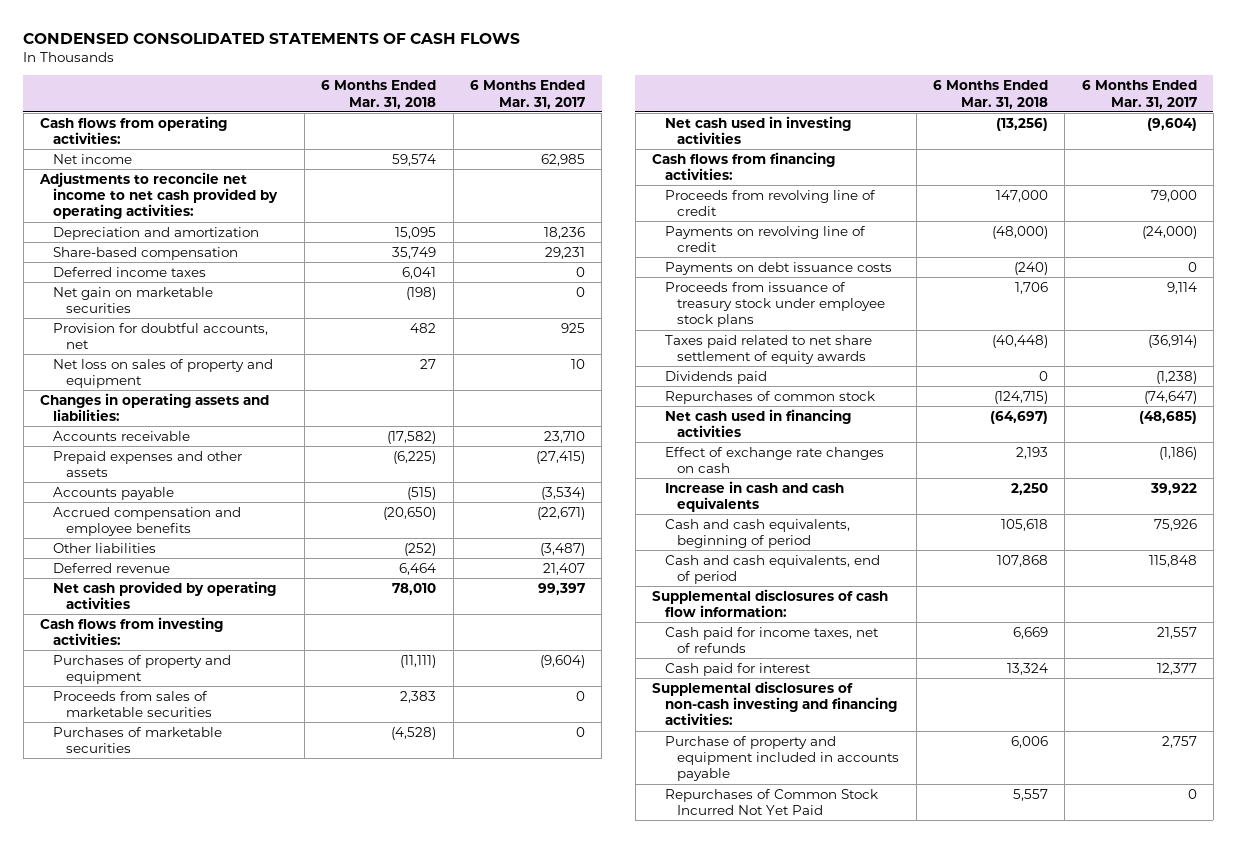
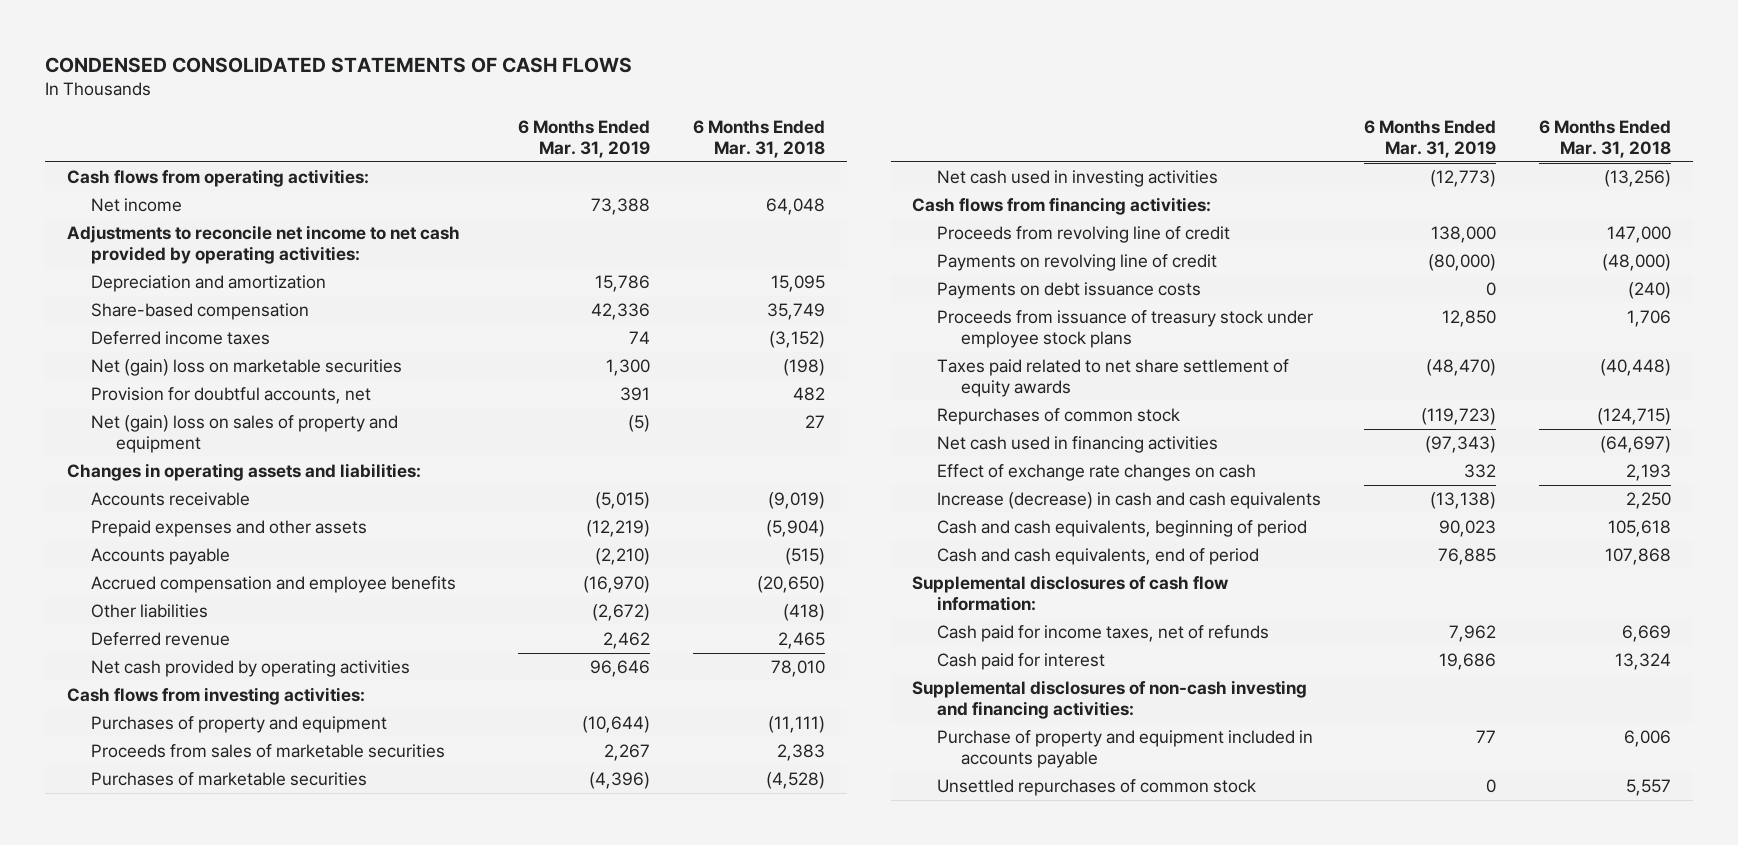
- | 6 Months Ended Mar. 31, 2018 | 6 Months Ended Mar. 31, 2017
+ | 6 Months Ended Mar. 31, 2019 | 6 Months Ended Mar. 31, 2018
- Net income | 59,574 | 62,985
+ Net income | 73,388 | 64,048
- Deferred income taxes | 6,041 | 0
- Net gain on marketable securities | (198) | 0
+ Deferred income taxes | 74 | (3,152)
+ Net (gain) loss on marketable securities | 1,300 | (198)
- Net loss on sales of property and equipment | 27 | 10
+ Net (gain) loss on sales of property and equipment | (5) | 27
- Accounts receivable | (17,582) | 23,710
- Prepaid expenses and other assets | (6,225) | (27,415)
+ Accounts receivable | (5,015) | (9,019)
+ Prepaid expenses and other assets | (12,219) | (5,904)
- Other liabilities | (252) | (3,487)
- Deferred revenue | 6,464 | 21,407
+ Other liabilities | (2,672) | (418)
+ Deferred revenue | 2,462 | 2,465
- Dividends paid | 0 | (1,238)
- Increase in cash and cash equivalents | 2,250 | 39,922
+ Increase (decrease) in cash and cash equivalents | (13,138) | 2,250
- Repurchases of Common Stock Incurred Not Yet Paid | 5,557 | 0
+ Unsettled repurchases of common stock | 0 | 5,557

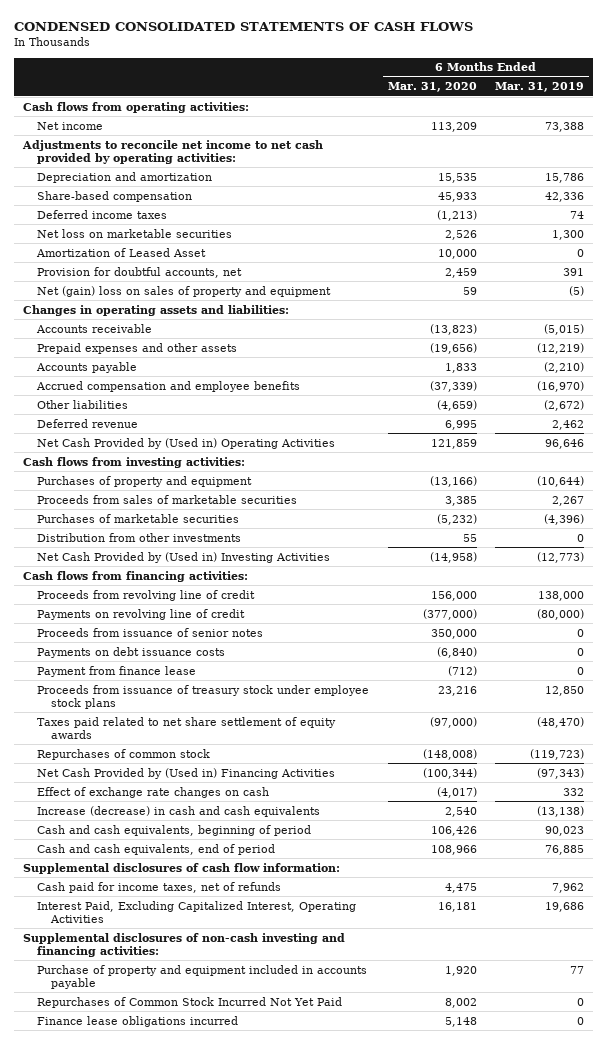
- | 6 Months Ended Mar. 31, 2019 | 6 Months Ended Mar. 31, 2018
+ | 6 Months Ended Mar. 31, 2020 | 6 Months Ended Mar. 31, 2019
- Net (gain) loss on marketable securities | 1,300 | (198)
+ Net loss on marketable securities | 2,526 | 1,300
+ Amortization of Leased Asset | 10,000 | 0
- Net cash provided by operating activities | 96,646 | 78,010
+ Net Cash Provided by (Used in) Operating Activities | 121,859 | 96,646
- Net cash used in investing activities | (12,773) | (13,256)
+ Distribution from other investments | 55 | 0
+ Net Cash Provided by (Used in) Investing Activities | (14,958) | (12,773)
+ Proceeds from issuance of senior notes | 350,000 | 0
+ Payment from finance lease | (712) | 0
- Net cash used in financing activities | (97,343) | (64,697)
+ Net Cash Provided by (Used in) Financing Activities | (100,344) | (97,343)
- Cash paid for interest | 19,686 | 13,324
+ Interest Paid, Excluding Capitalized Interest, Operating Activities | 16,181 | 19,686
- Unsettled repurchases of common stock | 0 | 5,557
+ Repurchases of Common Stock Incurred Not Yet Paid | 8,002 | 0
+ Finance lease obligations incurred | 5,148 | 0

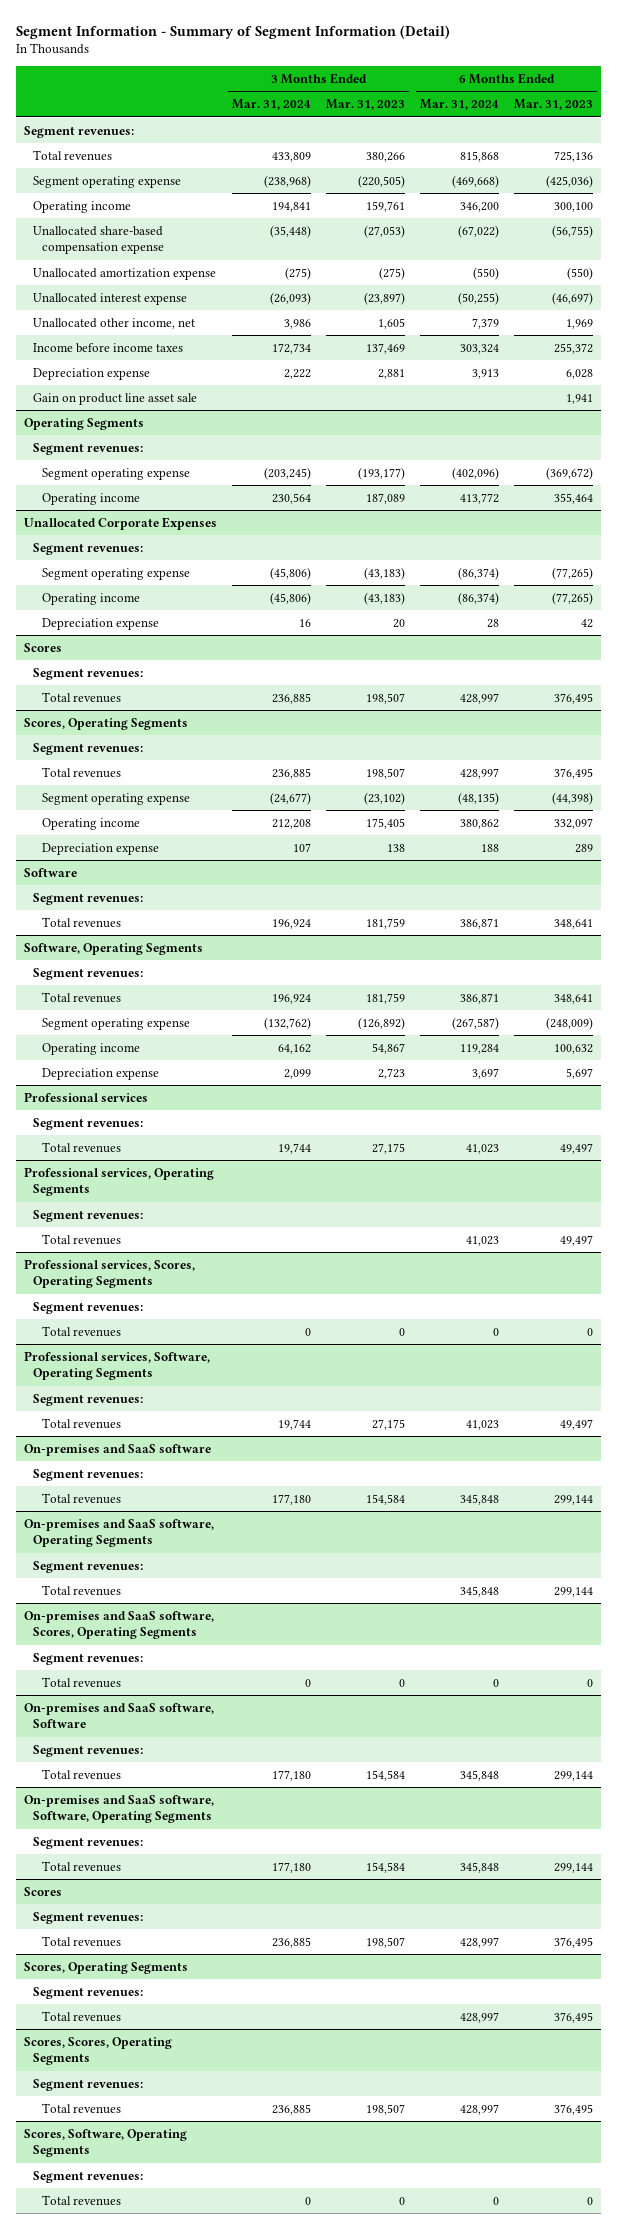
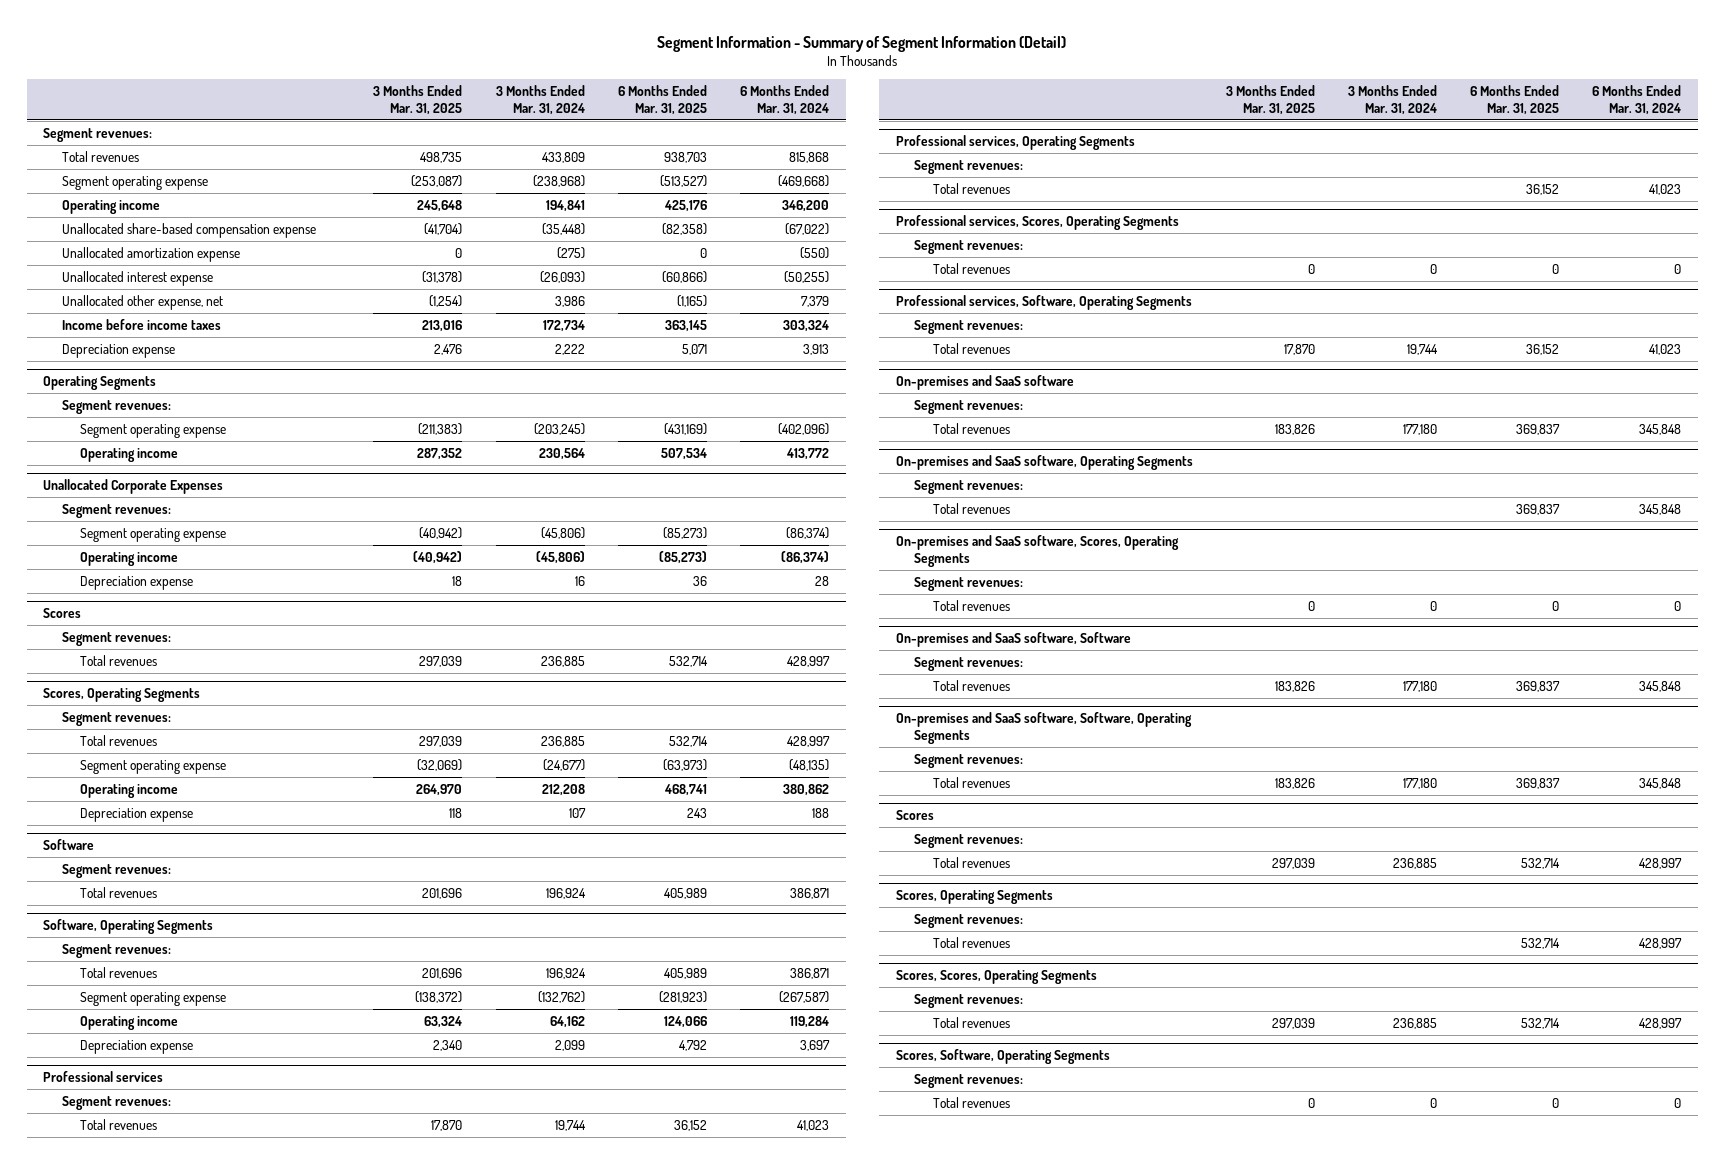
- | 3 Months Ended Mar. 31, 2024 | 3 Months Ended Mar. 31, 2023 | 6 Months Ended Mar. 31, 2024 | 6 Months Ended Mar. 31, 2023
+ | 3 Months Ended Mar. 31, 2025 | 3 Months Ended Mar. 31, 2024 | 6 Months Ended Mar. 31, 2025 | 6 Months Ended Mar. 31, 2024
- Unallocated other income, net | 3,986 | 1,605 | 7,379 | 1,969
+ Unallocated other expense, net | (1,254) | 3,986 | (1,165) | 7,379
- Gain on product line asset sale | | | | 1,941

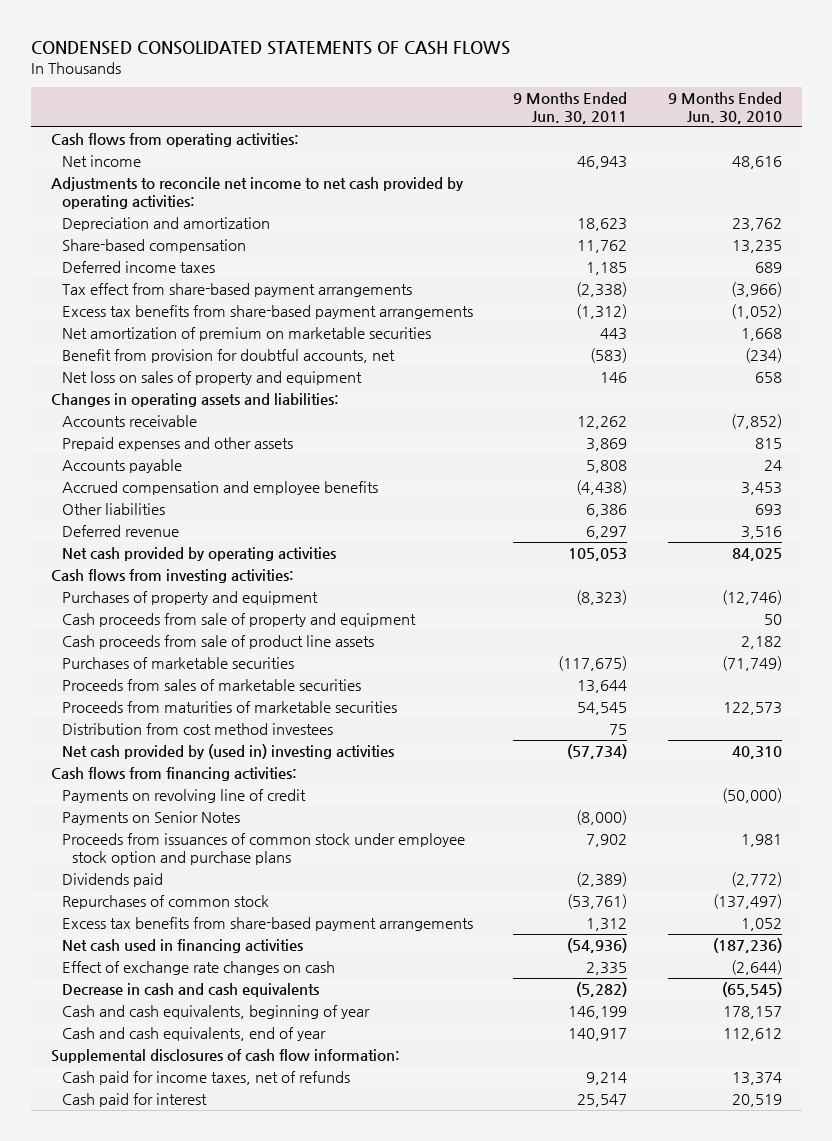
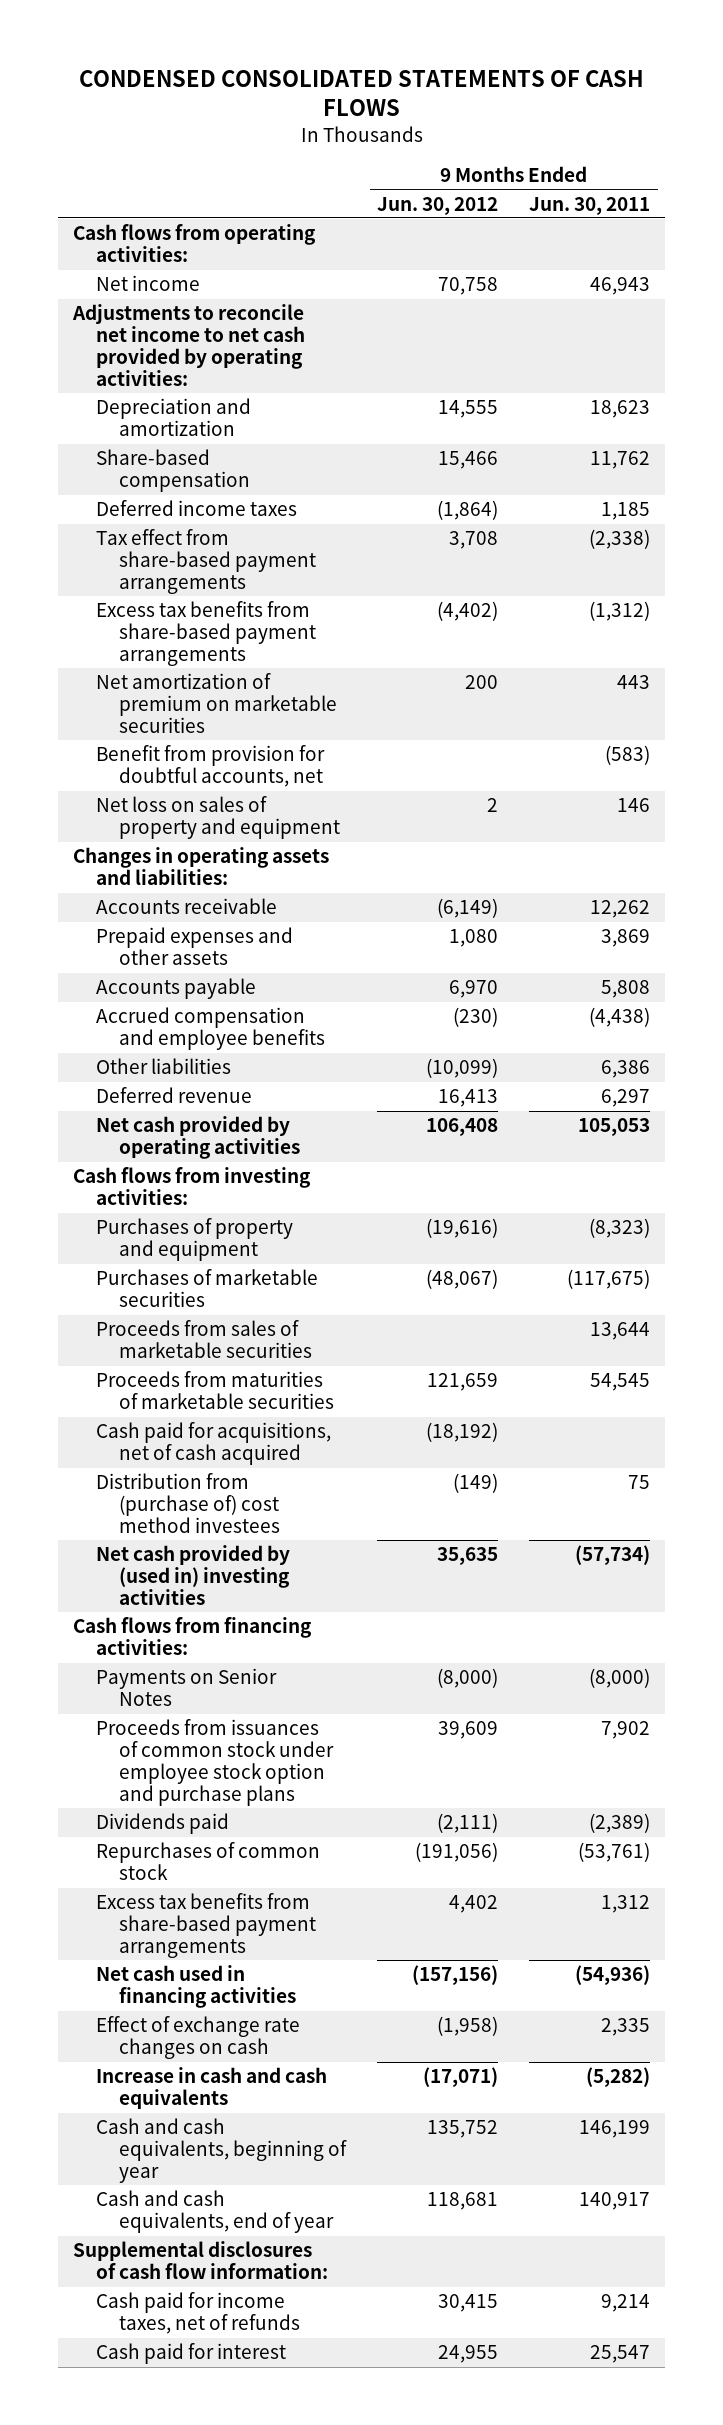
- | 9 Months Ended Jun. 30, 2011 | 9 Months Ended Jun. 30, 2010
+ | 9 Months Ended Jun. 30, 2012 | 9 Months Ended Jun. 30, 2011
- Cash proceeds from sale of property and equipment | | 50
- Cash proceeds from sale of product line assets | | 2,182
- Distribution from cost method investees | 75 |
+ Cash paid for acquisitions, net of cash acquired | (18,192) |
+ Distribution from (purchase of) cost method investees | (149) | 75
- Payments on revolving line of credit | | (50,000)
- Decrease in cash and cash equivalents | (5,282) | (65,545)
+ Increase in cash and cash equivalents | (17,071) | (5,282)

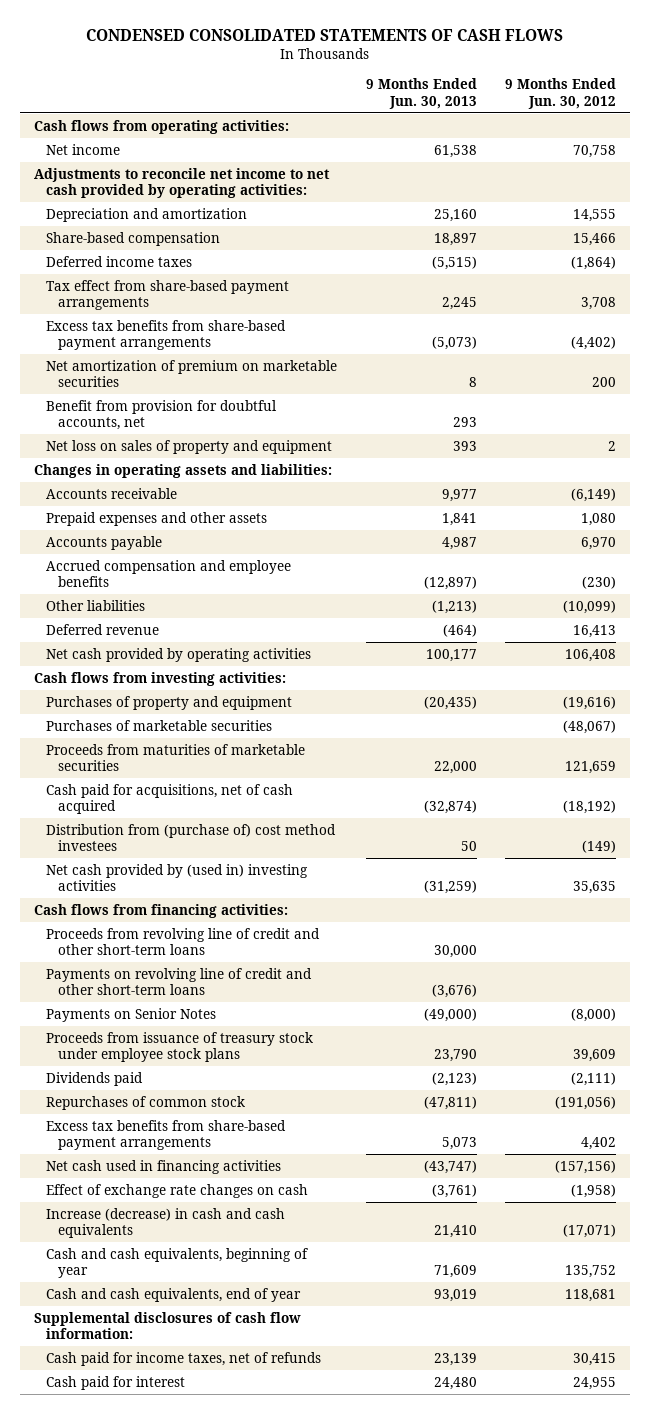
- | 9 Months Ended Jun. 30, 2012 | 9 Months Ended Jun. 30, 2011
+ | 9 Months Ended Jun. 30, 2013 | 9 Months Ended Jun. 30, 2012
- Proceeds from sales of marketable securities | | 13,644
+ Proceeds from revolving line of credit and other short-term loans | 30,000 |
+ Payments on revolving line of credit and other short-term loans | (3,676) |
- Proceeds from issuances of common stock under employee stock option and purchase plans | 39,609 | 7,902
+ Proceeds from issuance of treasury stock under employee stock plans | 23,790 | 39,609
- Increase in cash and cash equivalents | (17,071) | (5,282)
+ Increase (decrease) in cash and cash equivalents | 21,410 | (17,071)

